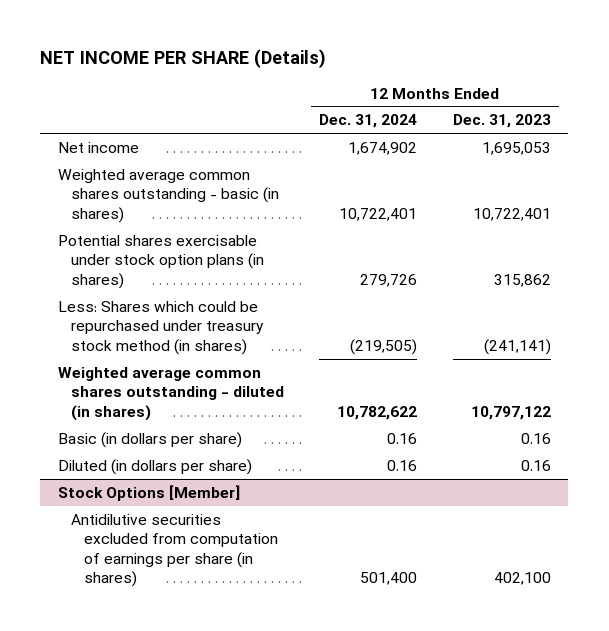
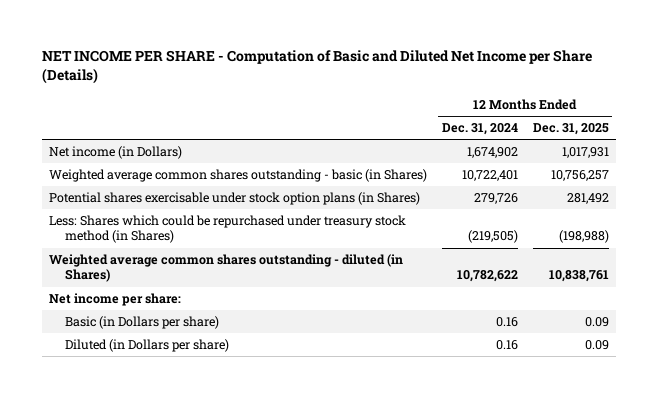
- NET INCOME PER SHARE (Details)
+ NET INCOME PER SHARE - Computation of Basic and Diluted Net Income per Share (Details)
- | 12 Months Ended Dec. 31, 2024 | 12 Months Ended Dec. 31, 2023
+ | 12 Months Ended Dec. 31, 2024 | 12 Months Ended Dec. 31, 2025
- Net income | 1,674,902 | 1,695,053
- Weighted average common shares outstanding - basic (in shares) | 10,722,401 | 10,722,401
- Potential shares exercisable under stock option plans (in shares) | 279,726 | 315,862
- Less: Shares which could be repurchased under treasury stock method (in shares) | (219,505) | (241,141)
- Weighted average common shares outstanding - diluted (in shares) | 10,782,622 | 10,797,122
- Basic (in dollars per share) | 0.16 | 0.16
- Diluted (in dollars per share) | 0.16 | 0.16
- Stock Options [Member]
- Antidilutive securities excluded from computation of earnings per share (in shares) | 501,400 | 402,100
+ Net income (in Dollars) | 1,674,902 | 1,017,931
+ Weighted average common shares outstanding - basic (in Shares) | 10,722,401 | 10,756,257
+ Potential shares exercisable under stock option plans (in Shares) | 279,726 | 281,492
+ Less: Shares which could be repurchased under treasury stock method (in Shares) | (219,505) | (198,988)
+ Weighted average common shares outstanding - diluted (in Shares) | 10,782,622 | 10,838,761
+ Net income per share:
+ Basic (in Dollars per share) | 0.16 | 0.09
+ Diluted (in Dollars per share) | 0.16 | 0.09

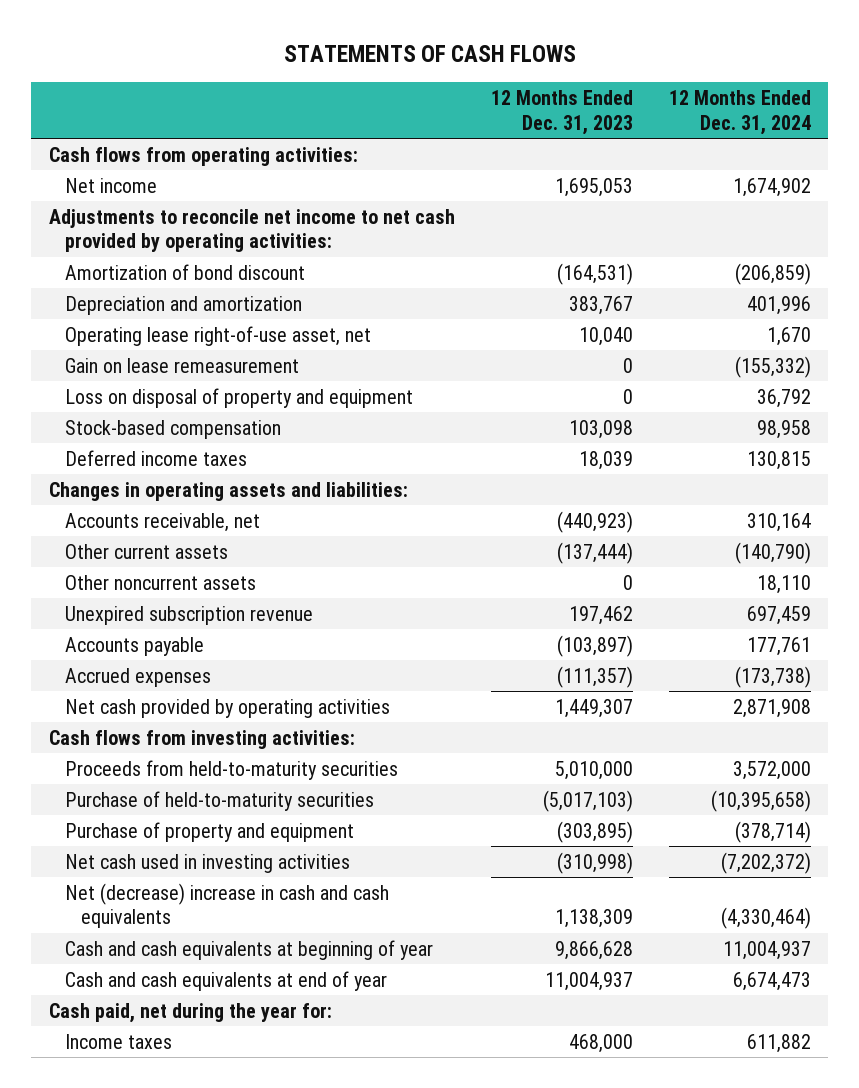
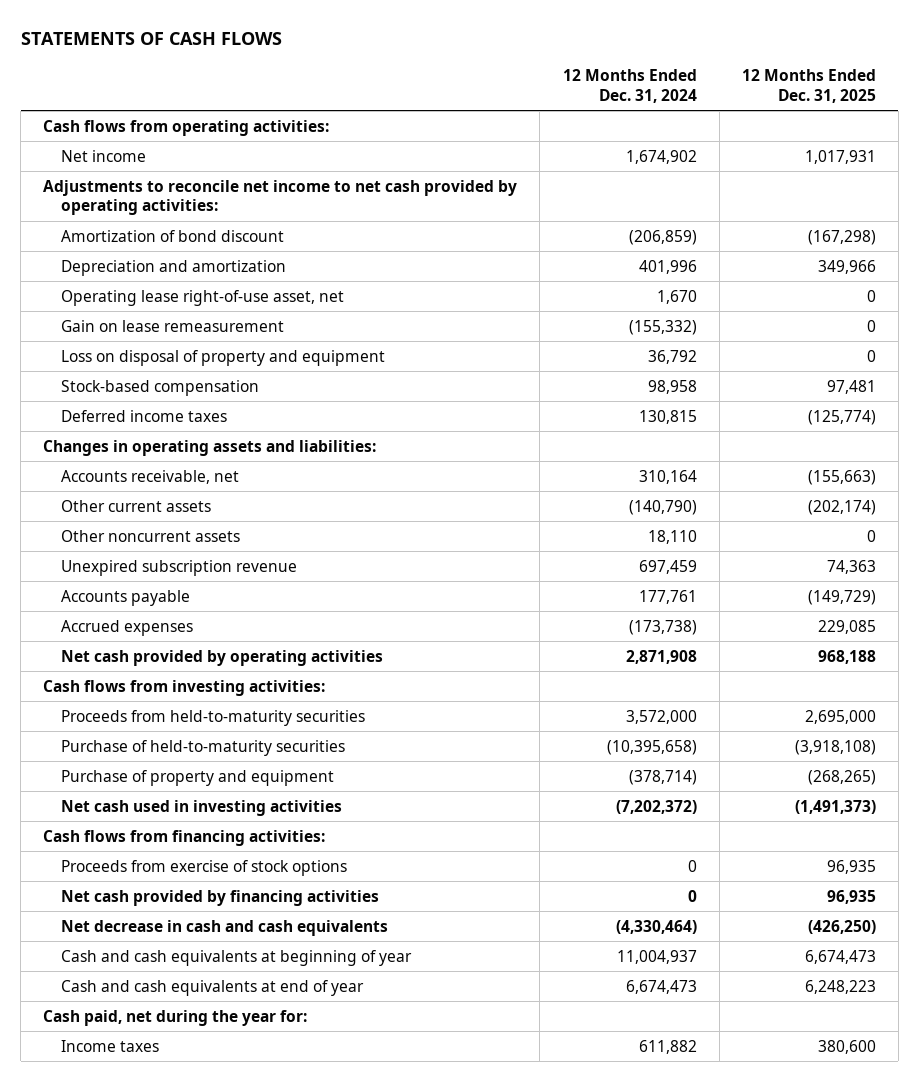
- | 12 Months Ended Dec. 31, 2023 | 12 Months Ended Dec. 31, 2024
+ | 12 Months Ended Dec. 31, 2024 | 12 Months Ended Dec. 31, 2025
- Net (decrease) increase in cash and cash equivalents | 1,138,309 | (4,330,464)
+ Cash flows from financing activities:
+ Proceeds from exercise of stock options | 0 | 96,935
+ Net cash provided by financing activities | 0 | 96,935
+ Net decrease in cash and cash equivalents | (4,330,464) | (426,250)

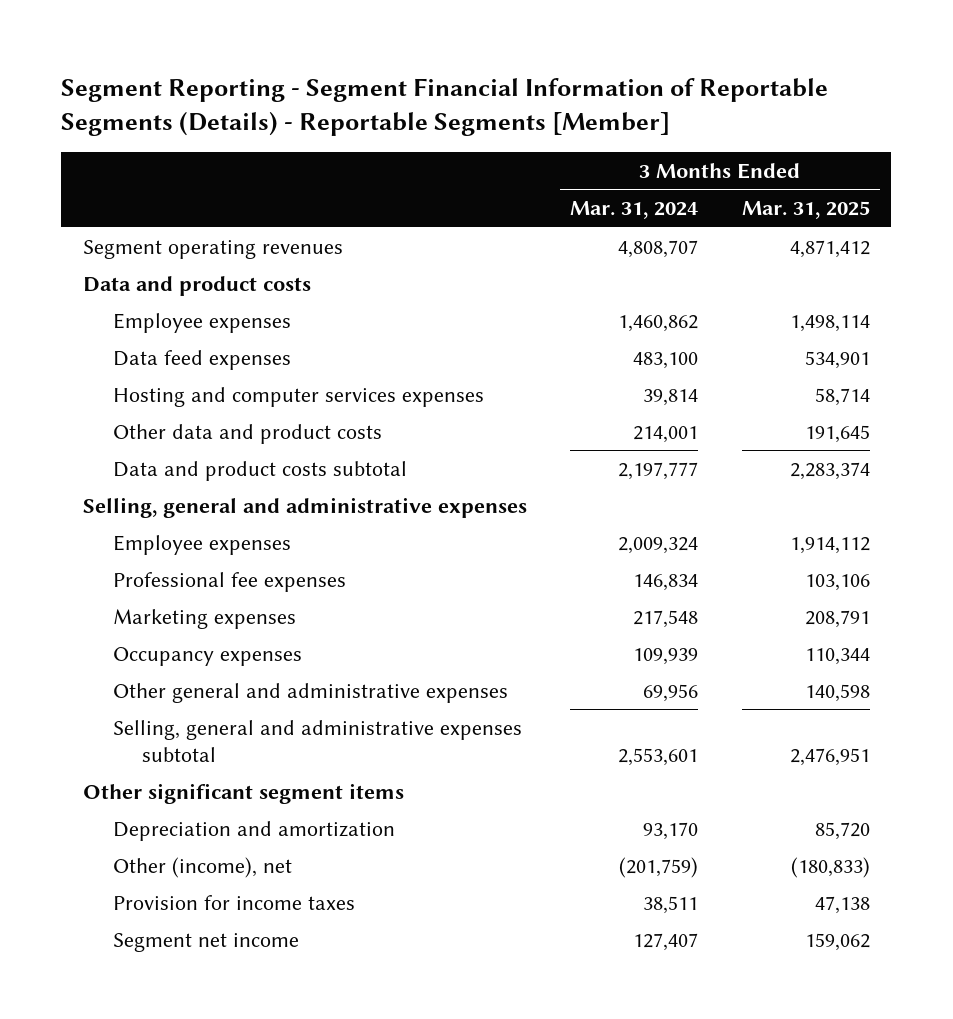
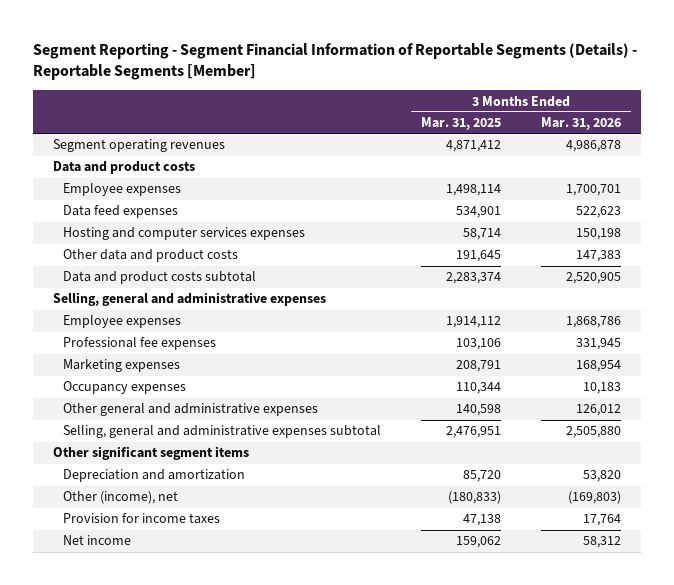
- | 3 Months Ended Mar. 31, 2024 | 3 Months Ended Mar. 31, 2025
+ | 3 Months Ended Mar. 31, 2025 | 3 Months Ended Mar. 31, 2026
- Segment net income | 127,407 | 159,062
+ Net income | 159,062 | 58,312

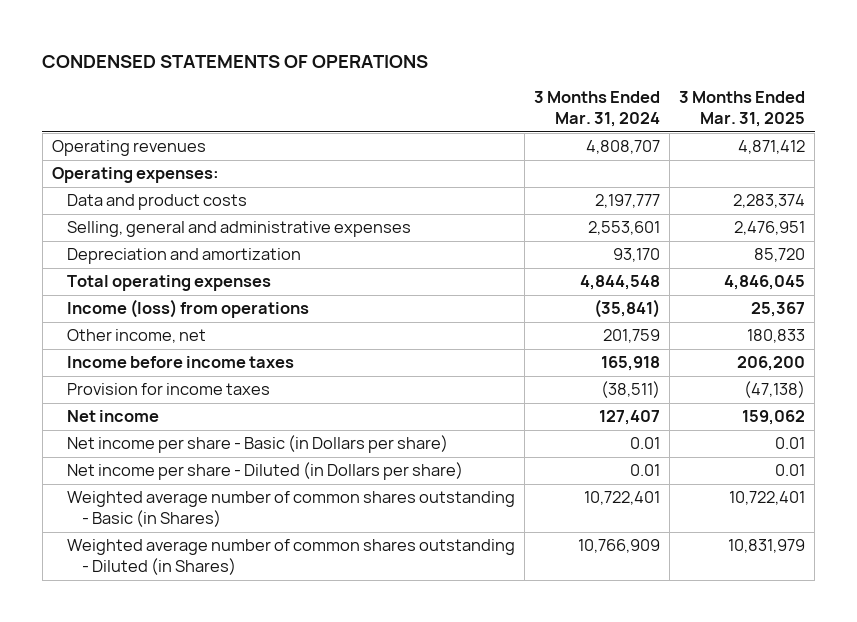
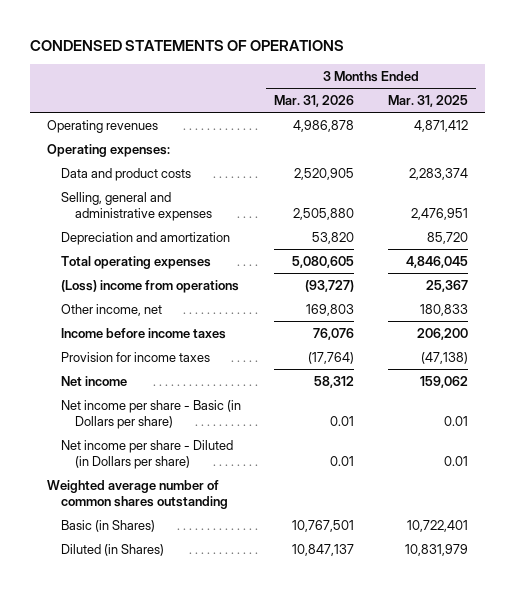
- | 3 Months Ended Mar. 31, 2024 | 3 Months Ended Mar. 31, 2025
+ | 3 Months Ended Mar. 31, 2026 | 3 Months Ended Mar. 31, 2025
- Income (loss) from operations | (35,841) | 25,367
+ (Loss) income from operations | (93,727) | 25,367
- Weighted average number of common shares outstanding - Basic (in Shares) | 10,722,401 | 10,722,401
- Weighted average number of common shares outstanding - Diluted (in Shares) | 10,766,909 | 10,831,979
+ Weighted average number of common shares outstanding
+ Basic (in Shares) | 10,767,501 | 10,722,401
+ Diluted (in Shares) | 10,847,137 | 10,831,979

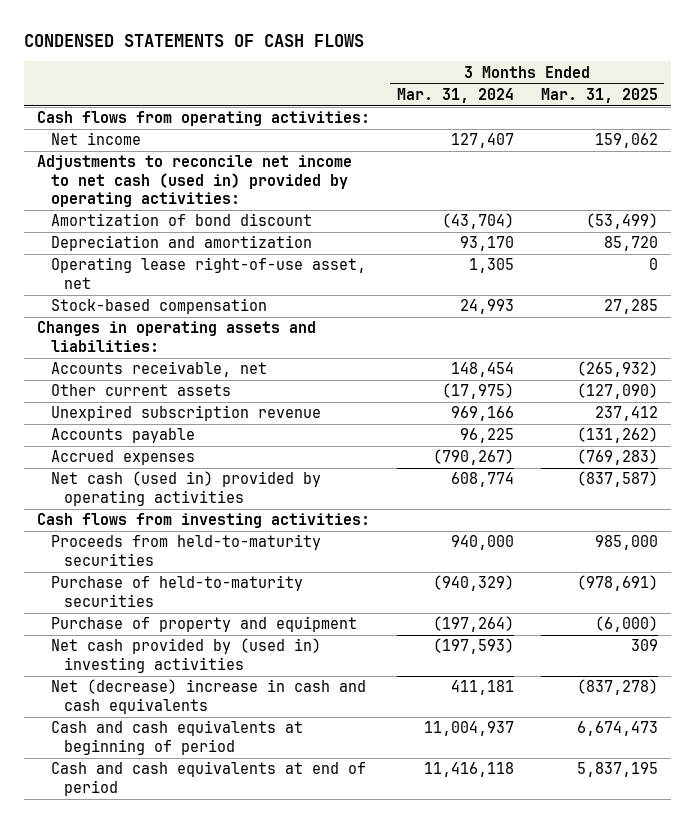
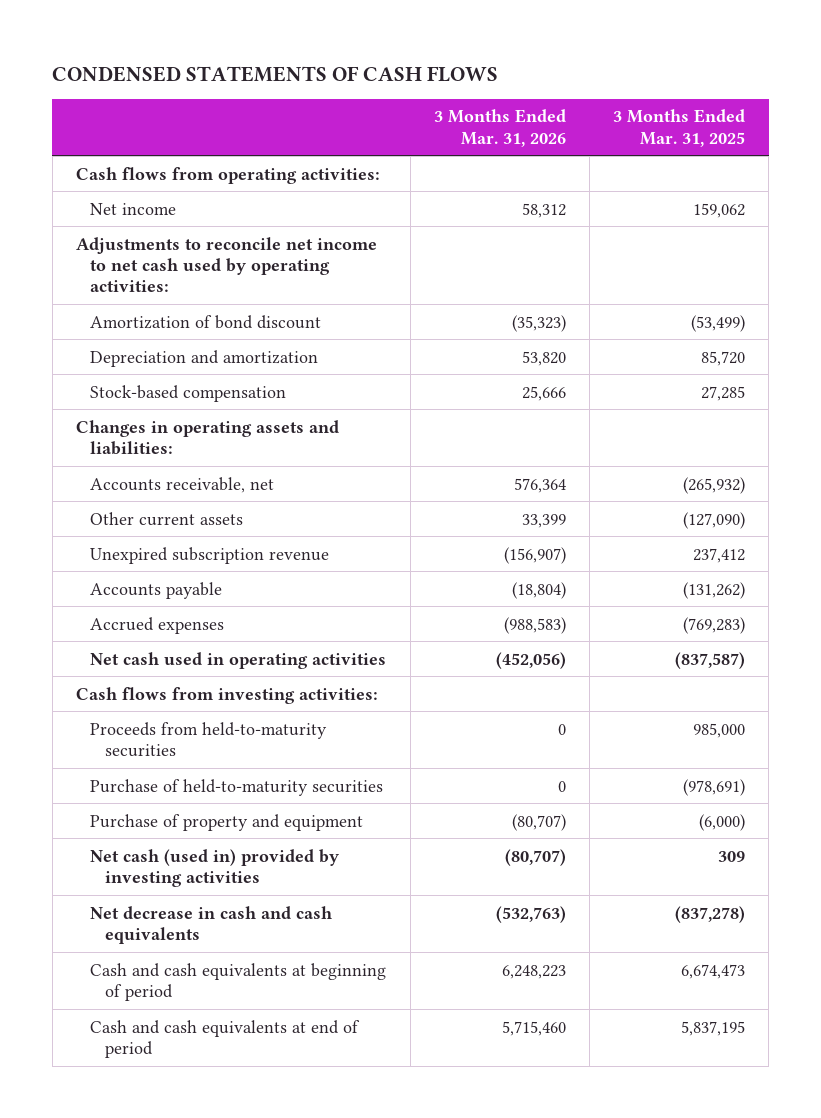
- | 3 Months Ended Mar. 31, 2024 | 3 Months Ended Mar. 31, 2025
+ | 3 Months Ended Mar. 31, 2026 | 3 Months Ended Mar. 31, 2025
- Adjustments to reconcile net income to net cash (used in) provided by operating activities:
+ Adjustments to reconcile net income to net cash used by operating activities:
- Operating lease right-of-use asset, net | 1,305 | 0
- Net cash (used in) provided by operating activities | 608,774 | (837,587)
+ Net cash used in operating activities | (452,056) | (837,587)
- Net cash provided by (used in) investing activities | (197,593) | 309
- Net (decrease) increase in cash and cash equivalents | 411,181 | (837,278)
+ Net cash (used in) provided by investing activities | (80,707) | 309
+ Net decrease in cash and cash equivalents | (532,763) | (837,278)

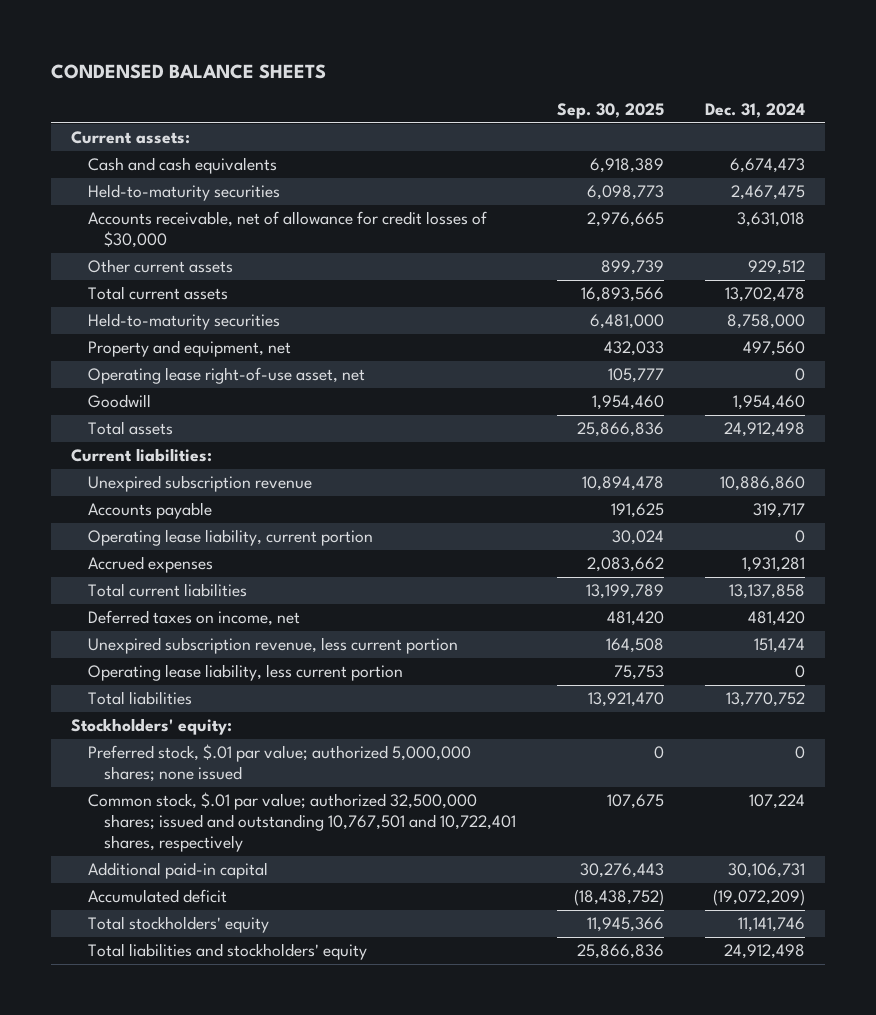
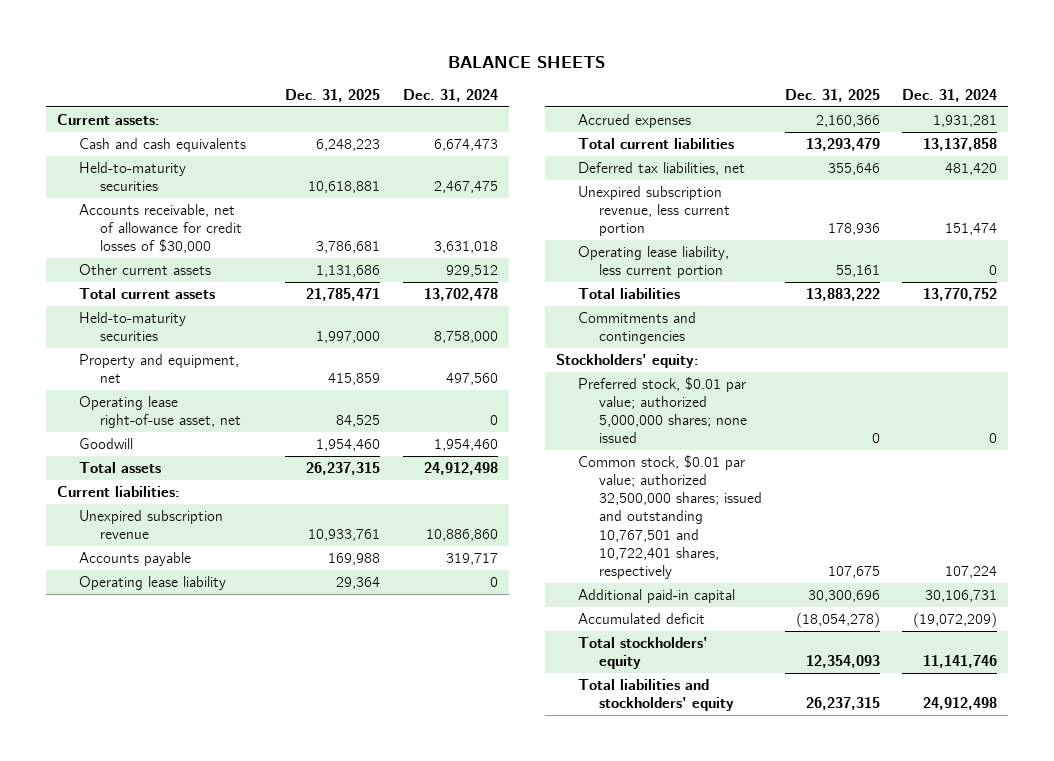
- CONDENSED BALANCE SHEETS
+ BALANCE SHEETS
- | Sep. 30, 2025 | Dec. 31, 2024
+ | Dec. 31, 2025 | Dec. 31, 2024
- Operating lease liability, current portion | 30,024 | 0
+ Operating lease liability | 29,364 | 0
- Deferred taxes on income, net | 481,420 | 481,420
+ Deferred tax liabilities, net | 355,646 | 481,420
+ Commitments and contingencies
- Preferred stock, $.01 par value; authorized 5,000,000 shares; none issued | 0 | 0
- Common stock, $.01 par value; authorized 32,500,000 shares; issued and outstanding 10,767,501 and 10,722,401 shares, respectively | 107,675 | 107,224
+ Preferred stock, $0.01 par value; authorized 5,000,000 shares; none issued | 0 | 0
+ Common stock, $0.01 par value; authorized 32,500,000 shares; issued and outstanding 10,767,501 and 10,722,401 shares, respectively | 107,675 | 107,224

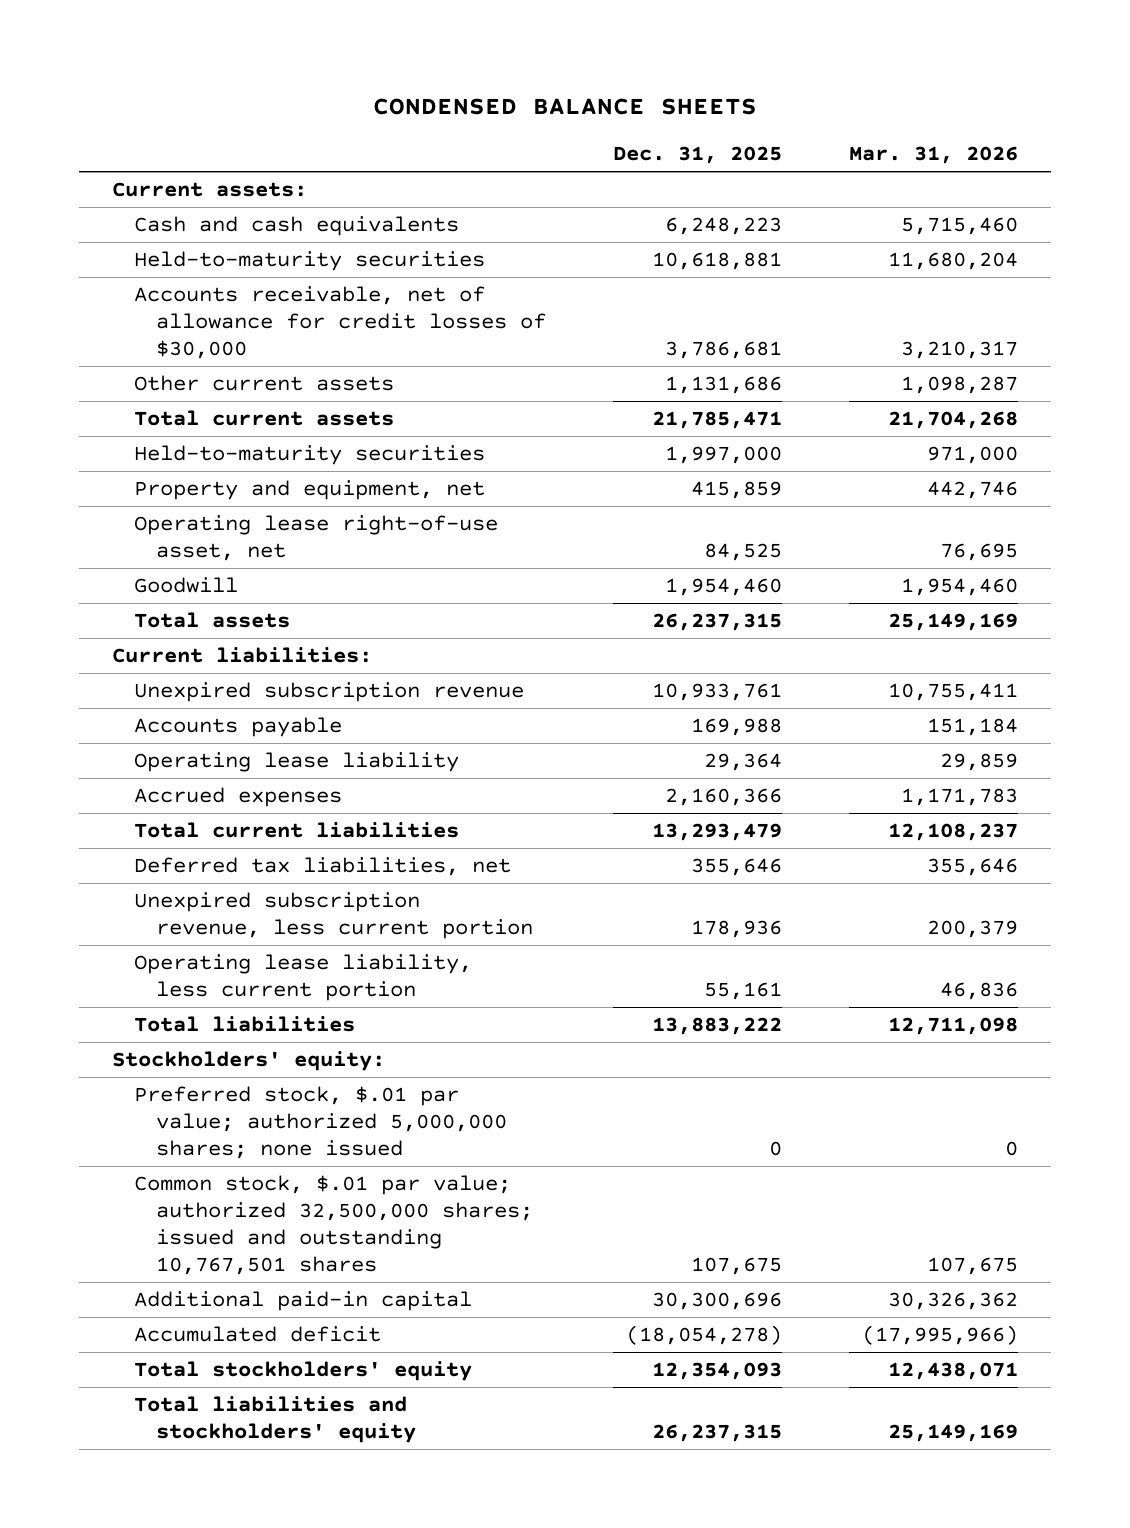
- BALANCE SHEETS
+ CONDENSED BALANCE SHEETS
- | Dec. 31, 2025 | Dec. 31, 2024
+ | Dec. 31, 2025 | Mar. 31, 2026
- Commitments and contingencies
- Preferred stock, $0.01 par value; authorized 5,000,000 shares; none issued | 0 | 0
- Common stock, $0.01 par value; authorized 32,500,000 shares; issued and outstanding 10,767,501 and 10,722,401 shares, respectively | 107,675 | 107,224
+ Preferred stock, $.01 par value; authorized 5,000,000 shares; none issued | 0 | 0
+ Common stock, $.01 par value; authorized 32,500,000 shares; issued and outstanding 10,767,501 shares | 107,675 | 107,675

